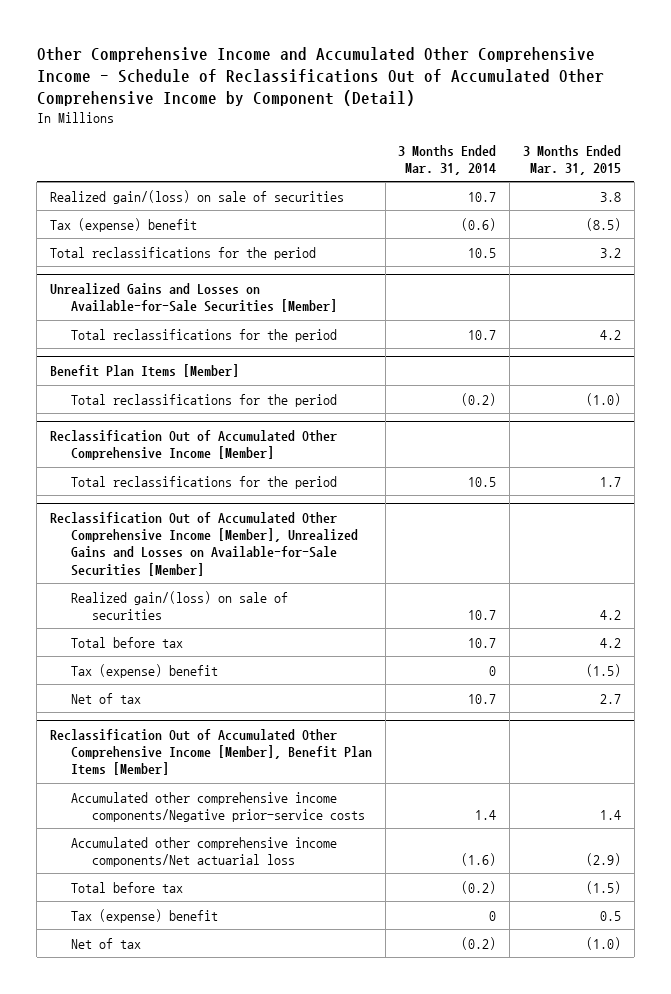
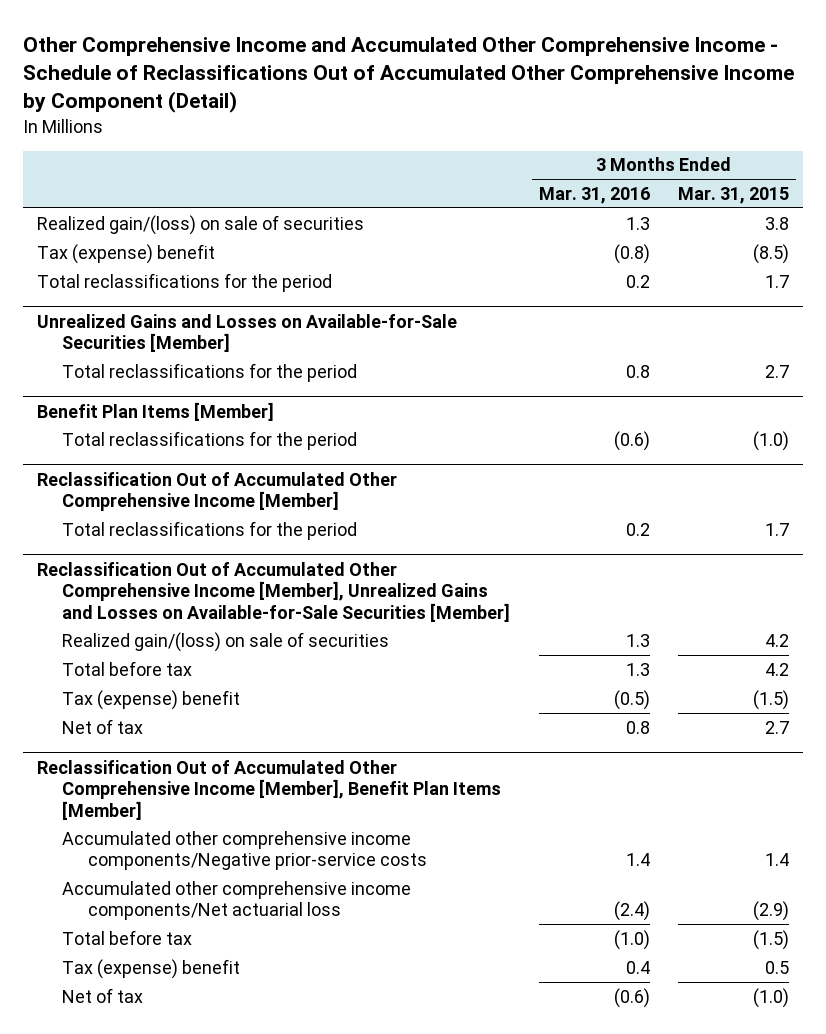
- | 3 Months Ended Mar. 31, 2014 | 3 Months Ended Mar. 31, 2015
+ | 3 Months Ended Mar. 31, 2016 | 3 Months Ended Mar. 31, 2015
- Total reclassifications for the period | 10.5 | 3.2
+ Total reclassifications for the period | 0.2 | 1.7
@ Unrealized Gains and Losses on Available-for-Sale Securities [Member]
- Total reclassifications for the period | 10.7 | 4.2
+ Total reclassifications for the period | 0.8 | 2.7

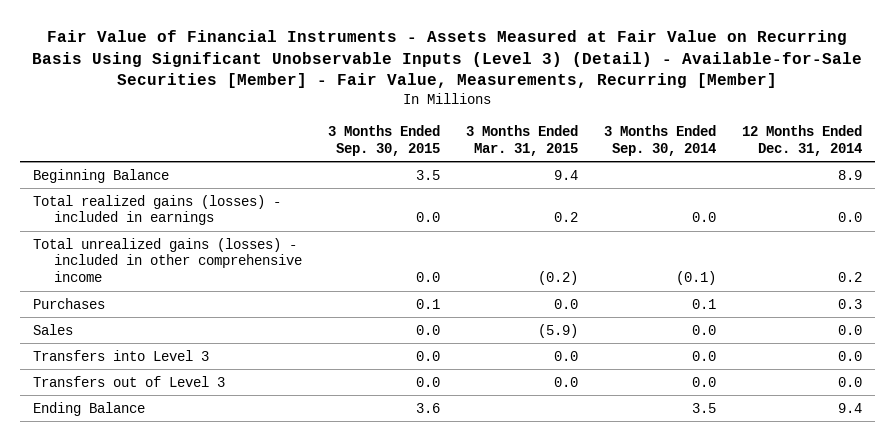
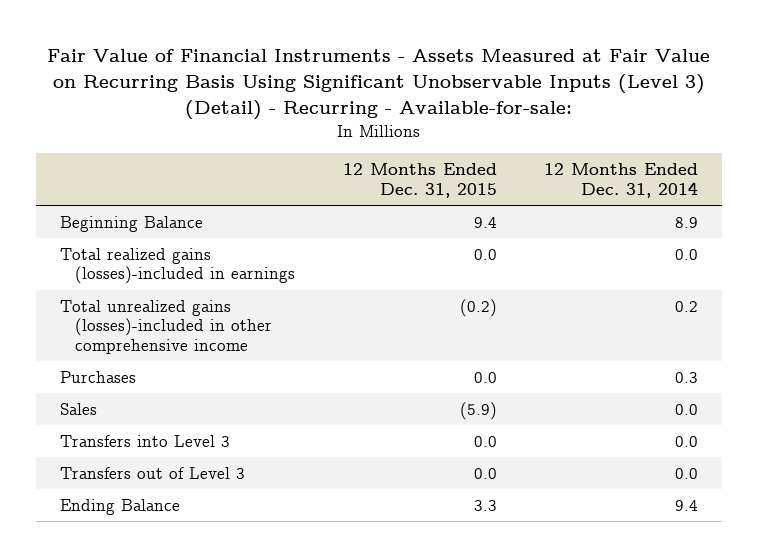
- Fair Value of Financial Instruments - Assets Measured at Fair Value on Recurring Basis Using Significant Unobservable Inputs (Level 3) (Detail) - Available-for-Sale Securities [Member] - Fair Value, Measurements, Recurring [Member]
+ Fair Value of Financial Instruments - Assets Measured at Fair Value on Recurring Basis Using Significant Unobservable Inputs (Level 3) (Detail) - Recurring - Available-for-sale:
- | 3 Months Ended Sep. 30, 2015 | 3 Months Ended Mar. 31, 2015 | 3 Months Ended Sep. 30, 2014 | 12 Months Ended Dec. 31, 2014
+ | 12 Months Ended Dec. 31, 2015 | 12 Months Ended Dec. 31, 2014
- Total realized gains (losses) - included in earnings | 0.0 | 0.2 | 0.0 | 0.0
- Total unrealized gains (losses) - included in other comprehensive income | 0.0 | (0.2) | (0.1) | 0.2
+ Total realized gains (losses)-included in earnings | 0.0 | 0.0
+ Total unrealized gains (losses)-included in other comprehensive income | (0.2) | 0.2

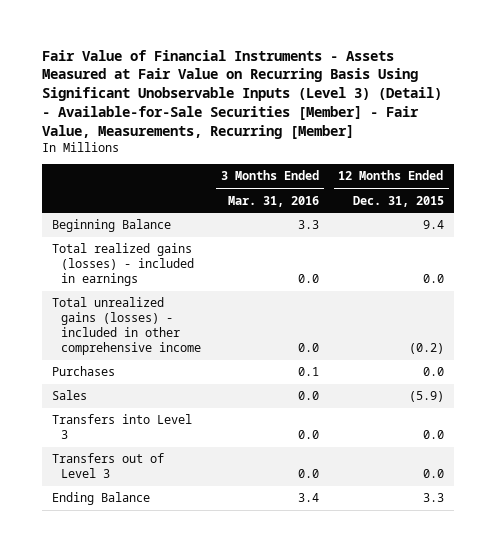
- Fair Value of Financial Instruments - Assets Measured at Fair Value on Recurring Basis Using Significant Unobservable Inputs (Level 3) (Detail) - Recurring - Available-for-sale:
+ Fair Value of Financial Instruments - Assets Measured at Fair Value on Recurring Basis Using Significant Unobservable Inputs (Level 3) (Detail) - Available-for-Sale Securities [Member] - Fair Value, Measurements, Recurring [Member]
- | 12 Months Ended Dec. 31, 2015 | 12 Months Ended Dec. 31, 2014
+ | 3 Months Ended Mar. 31, 2016 | 12 Months Ended Dec. 31, 2015
- Total realized gains (losses)-included in earnings | 0.0 | 0.0
- Total unrealized gains (losses)-included in other comprehensive income | (0.2) | 0.2
+ Total realized gains (losses) - included in earnings | 0.0 | 0.0
+ Total unrealized gains (losses) - included in other comprehensive income | 0.0 | (0.2)

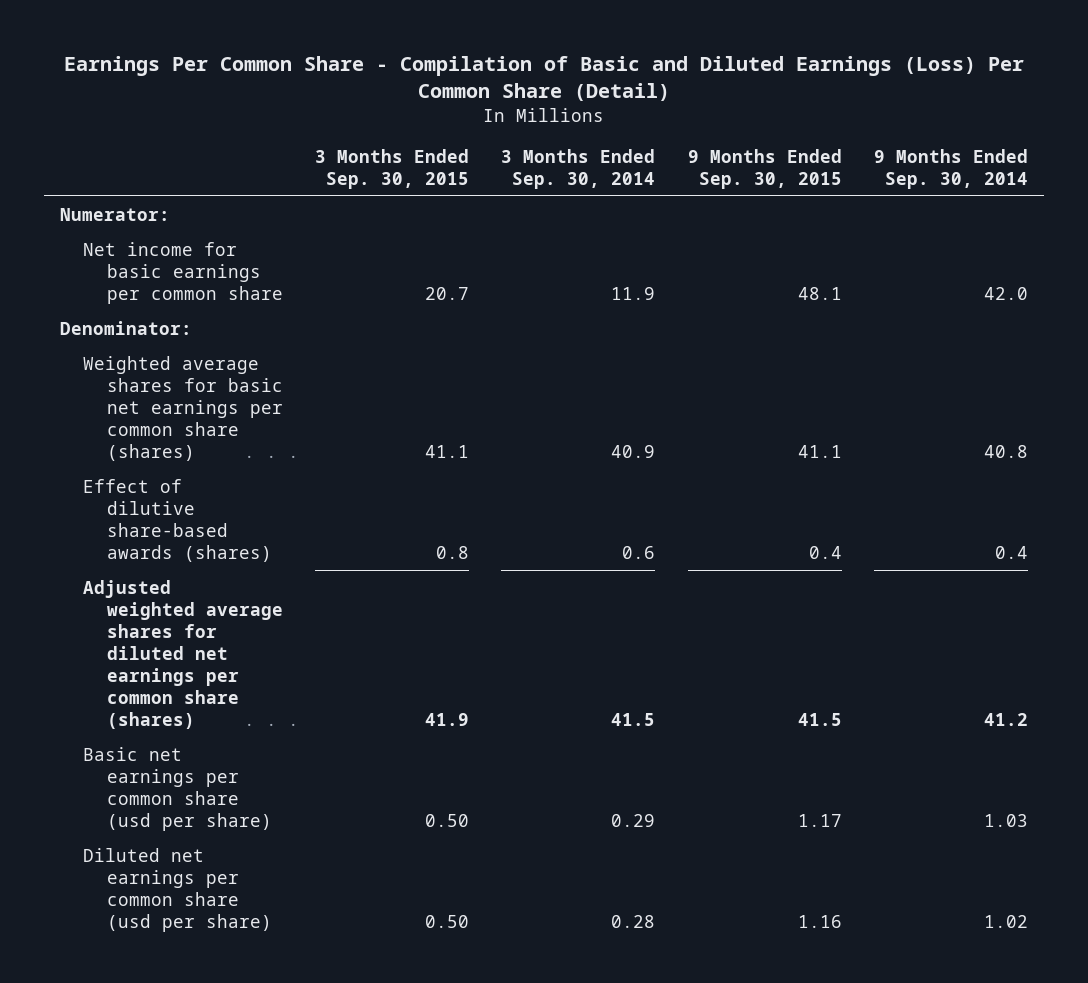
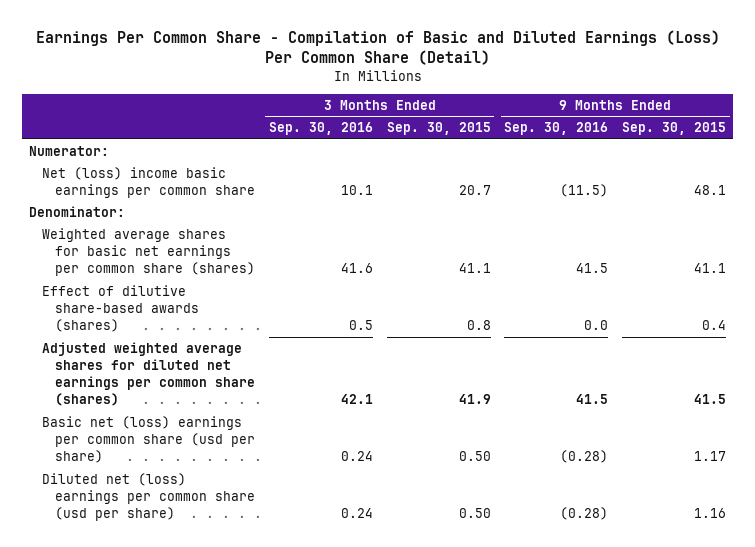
- | 3 Months Ended Sep. 30, 2015 | 3 Months Ended Sep. 30, 2014 | 9 Months Ended Sep. 30, 2015 | 9 Months Ended Sep. 30, 2014
+ | 3 Months Ended Sep. 30, 2016 | 3 Months Ended Sep. 30, 2015 | 9 Months Ended Sep. 30, 2016 | 9 Months Ended Sep. 30, 2015
- Net income for basic earnings per common share | 20.7 | 11.9 | 48.1 | 42.0
+ Net (loss) income basic earnings per common share | 10.1 | 20.7 | (11.5) | 48.1
- Basic net earnings per common share (usd per share) | 0.50 | 0.29 | 1.17 | 1.03
- Diluted net earnings per common share (usd per share) | 0.50 | 0.28 | 1.16 | 1.02
+ Basic net (loss) earnings per common share (usd per share) | 0.24 | 0.50 | (0.28) | 1.17
+ Diluted net (loss) earnings per common share (usd per share) | 0.24 | 0.50 | (0.28) | 1.16

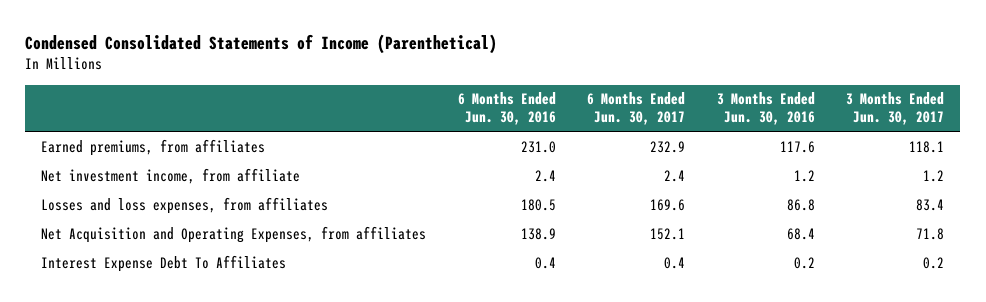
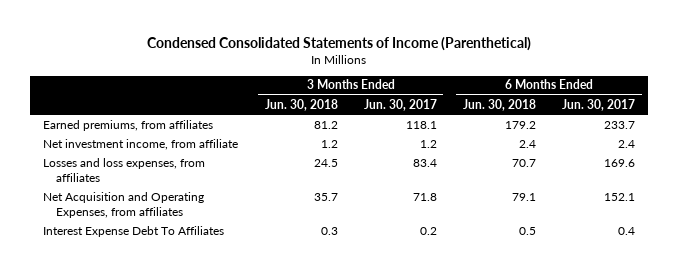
- | 6 Months Ended Jun. 30, 2016 | 6 Months Ended Jun. 30, 2017 | 3 Months Ended Jun. 30, 2016 | 3 Months Ended Jun. 30, 2017
+ | 3 Months Ended Jun. 30, 2018 | 3 Months Ended Jun. 30, 2017 | 6 Months Ended Jun. 30, 2018 | 6 Months Ended Jun. 30, 2017
- Earned premiums, from affiliates | 231.0 | 232.9 | 117.6 | 118.1
+ Earned premiums, from affiliates | 81.2 | 118.1 | 179.2 | 233.7

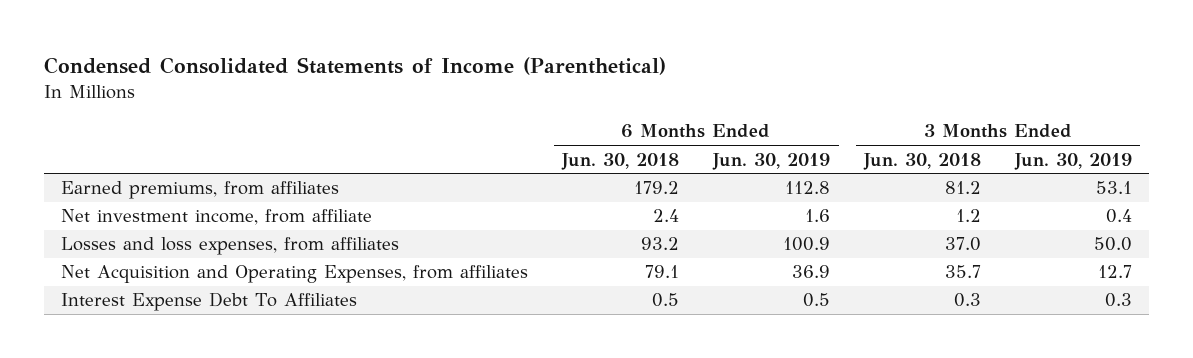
- | 3 Months Ended Jun. 30, 2018 | 3 Months Ended Jun. 30, 2017 | 6 Months Ended Jun. 30, 2018 | 6 Months Ended Jun. 30, 2017
+ | 6 Months Ended Jun. 30, 2018 | 6 Months Ended Jun. 30, 2019 | 3 Months Ended Jun. 30, 2018 | 3 Months Ended Jun. 30, 2019
- Losses and loss expenses, from affiliates | 24.5 | 83.4 | 70.7 | 169.6
+ Losses and loss expenses, from affiliates | 93.2 | 100.9 | 37.0 | 50.0

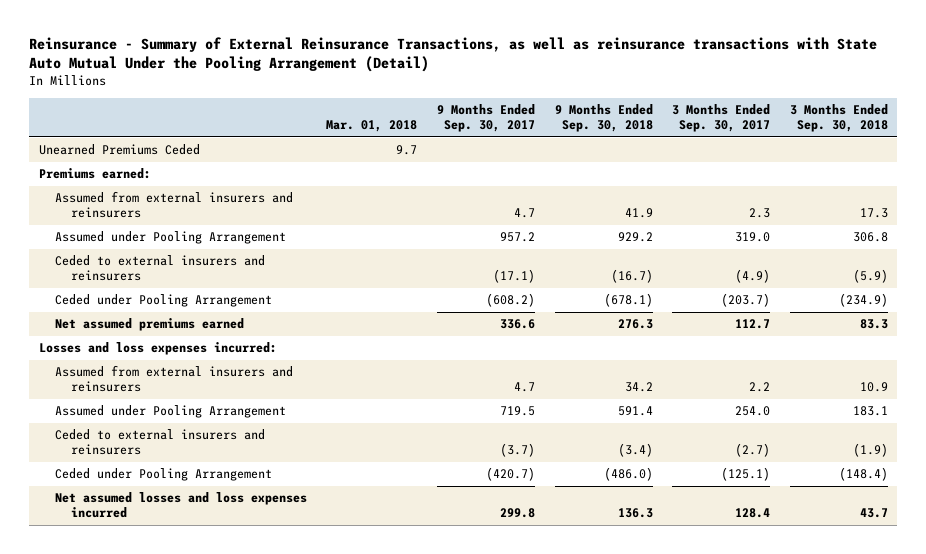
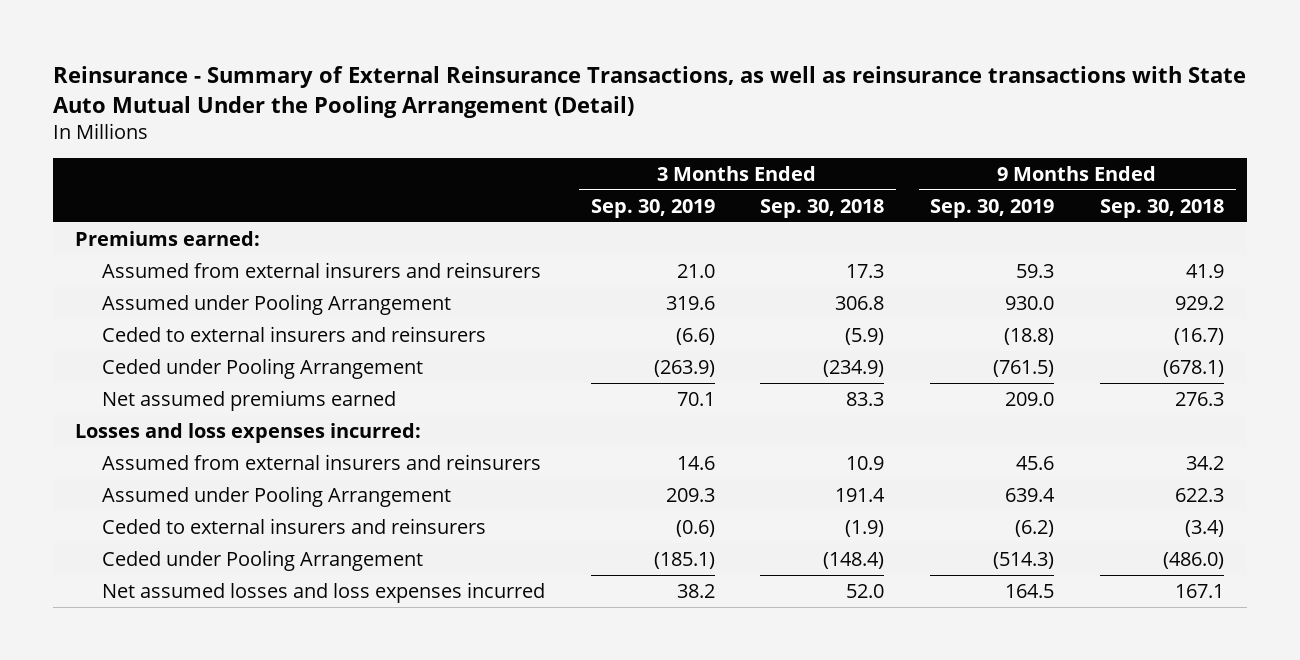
- | Mar. 01, 2018 | 9 Months Ended Sep. 30, 2017 | 9 Months Ended Sep. 30, 2018 | 3 Months Ended Sep. 30, 2017 | 3 Months Ended Sep. 30, 2018
+ | 3 Months Ended Sep. 30, 2019 | 3 Months Ended Sep. 30, 2018 | 9 Months Ended Sep. 30, 2019 | 9 Months Ended Sep. 30, 2018
- Unearned Premiums Ceded | 9.7 | | | |
- Assumed under Pooling Arrangement | | 719.5 | 591.4 | 254.0 | 183.1
+ Assumed under Pooling Arrangement | 209.3 | 191.4 | 639.4 | 622.3
- Net assumed losses and loss expenses incurred | | 299.8 | 136.3 | 128.4 | 43.7
+ Net assumed losses and loss expenses incurred | 38.2 | 52.0 | 164.5 | 167.1

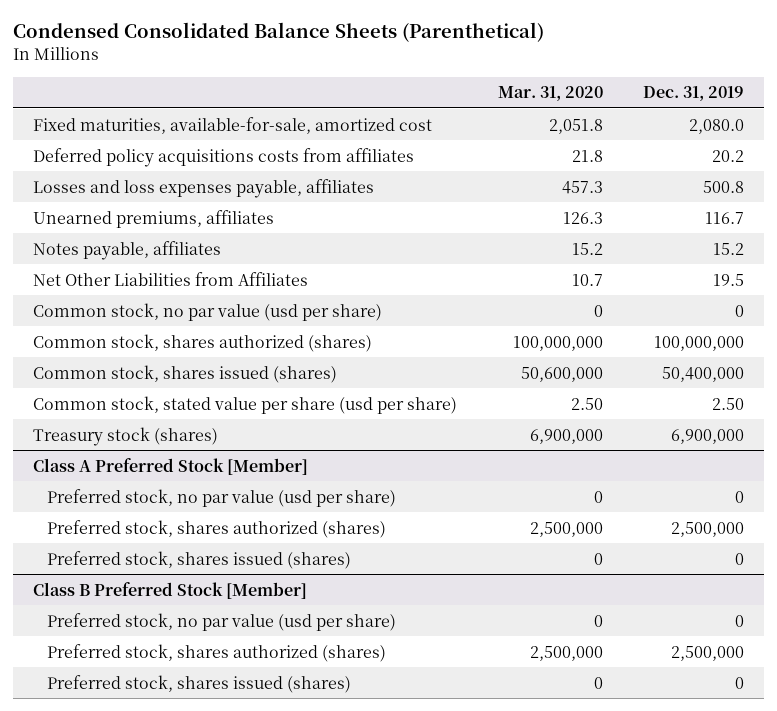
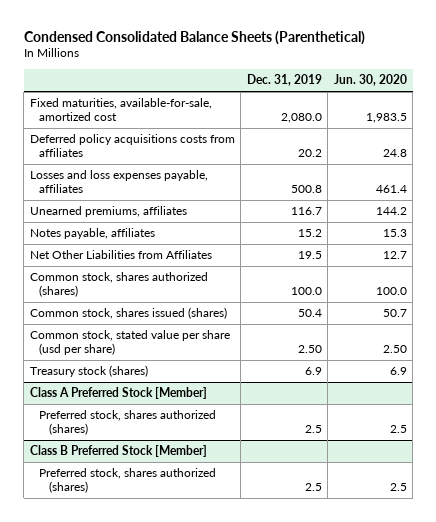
- | Mar. 31, 2020 | Dec. 31, 2019
+ | Dec. 31, 2019 | Jun. 30, 2020
- Common stock, no par value (usd per share) | 0 | 0
- Common stock, shares authorized (shares) | 100,000,000 | 100,000,000
- Common stock, shares issued (shares) | 50,600,000 | 50,400,000
+ Common stock, shares authorized (shares) | 100.0 | 100.0
+ Common stock, shares issued (shares) | 50.4 | 50.7
- Treasury stock (shares) | 6,900,000 | 6,900,000
+ Treasury stock (shares) | 6.9 | 6.9
@ Class A Preferred Stock [Member]
- Preferred stock, no par value (usd per share) | 0 | 0
- Preferred stock, shares authorized (shares) | 2,500,000 | 2,500,000
- Preferred stock, shares issued (shares) | 0 | 0
+ Preferred stock, shares authorized (shares) | 2.5 | 2.5
@ Class B Preferred Stock [Member]
- Preferred stock, no par value (usd per share) | 0 | 0
- Preferred stock, shares authorized (shares) | 2,500,000 | 2,500,000
- Preferred stock, shares issued (shares) | 0 | 0
+ Preferred stock, shares authorized (shares) | 2.5 | 2.5

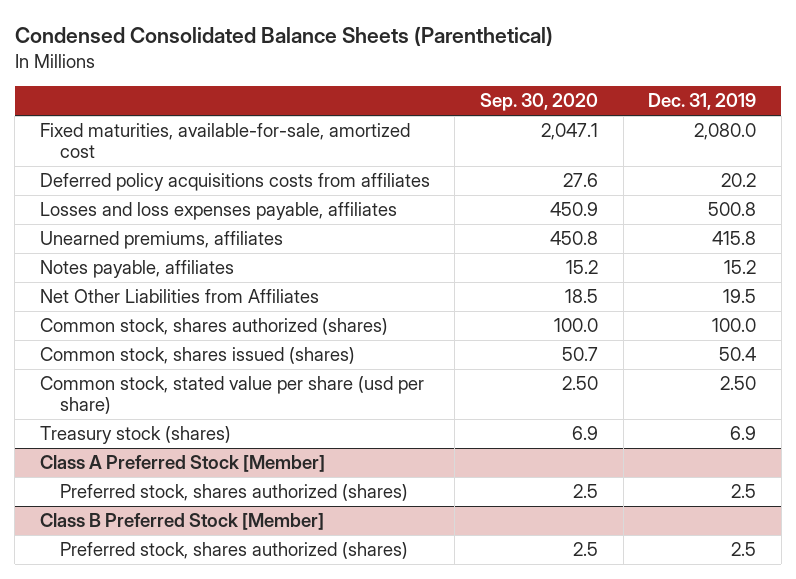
- | Dec. 31, 2019 | Jun. 30, 2020
+ | Sep. 30, 2020 | Dec. 31, 2019
- Unearned premiums, affiliates | 116.7 | 144.2
+ Unearned premiums, affiliates | 450.8 | 415.8

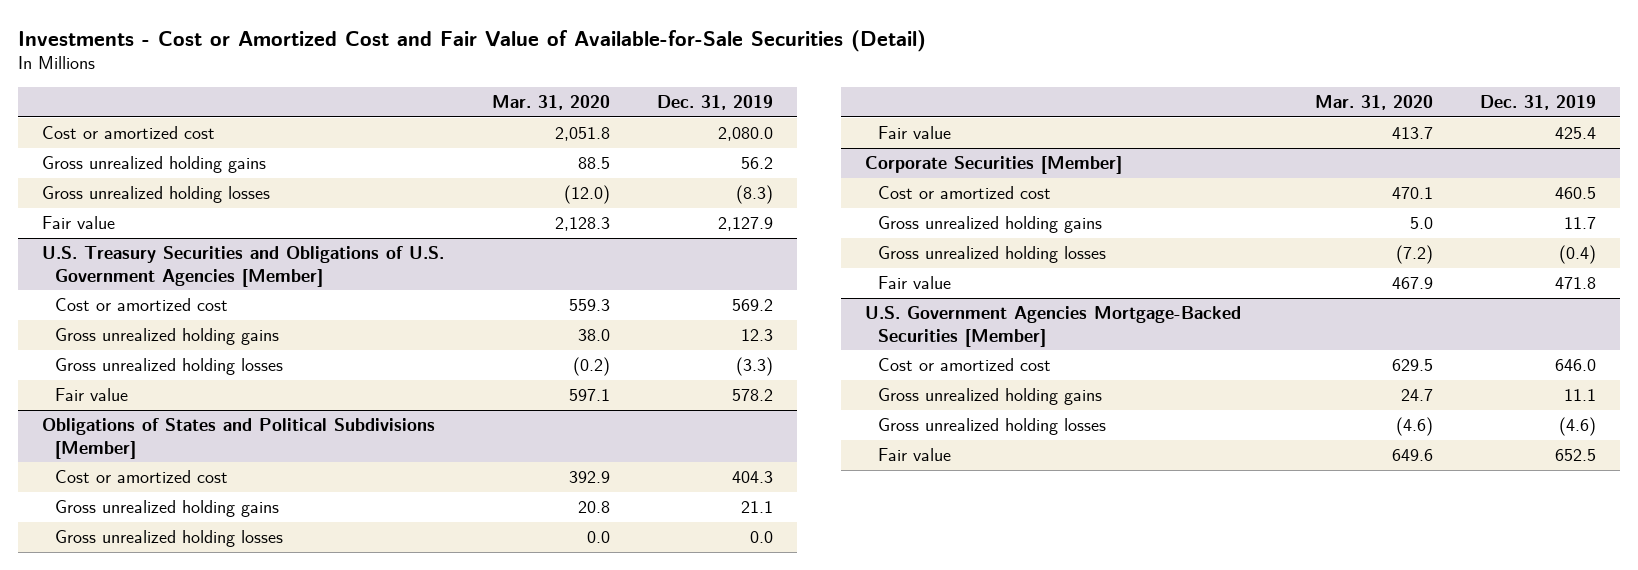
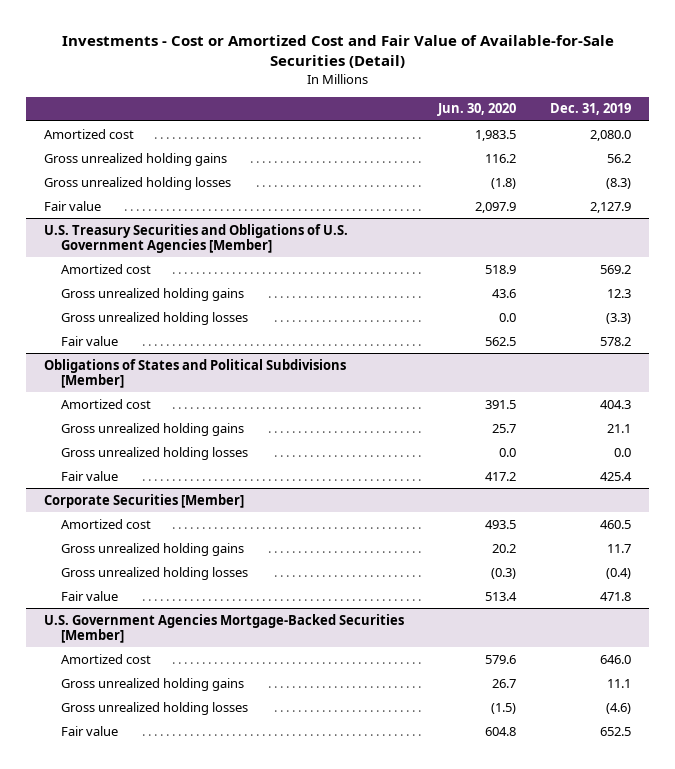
- | Mar. 31, 2020 | Dec. 31, 2019
+ | Jun. 30, 2020 | Dec. 31, 2019
- Cost or amortized cost | 2,051.8 | 2,080.0
+ Amortized cost | 1,983.5 | 2,080.0
@ U.S. Treasury Securities and Obligations of U.S. Government Agencies [Member]
- Cost or amortized cost | 559.3 | 569.2
+ Amortized cost | 518.9 | 569.2
@ Obligations of States and Political Subdivisions [Member]
- Cost or amortized cost | 392.9 | 404.3
+ Amortized cost | 391.5 | 404.3
@ Corporate Securities [Member]
- Cost or amortized cost | 470.1 | 460.5
+ Amortized cost | 493.5 | 460.5
@ U.S. Government Agencies Mortgage-Backed Securities [Member]
- Cost or amortized cost | 629.5 | 646.0
+ Amortized cost | 579.6 | 646.0

